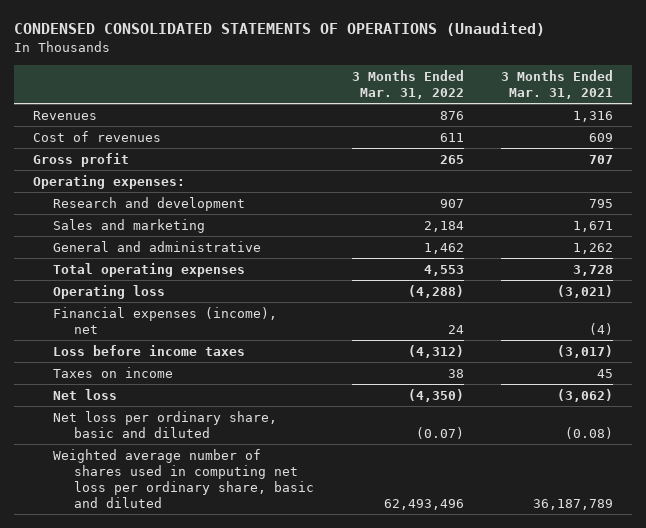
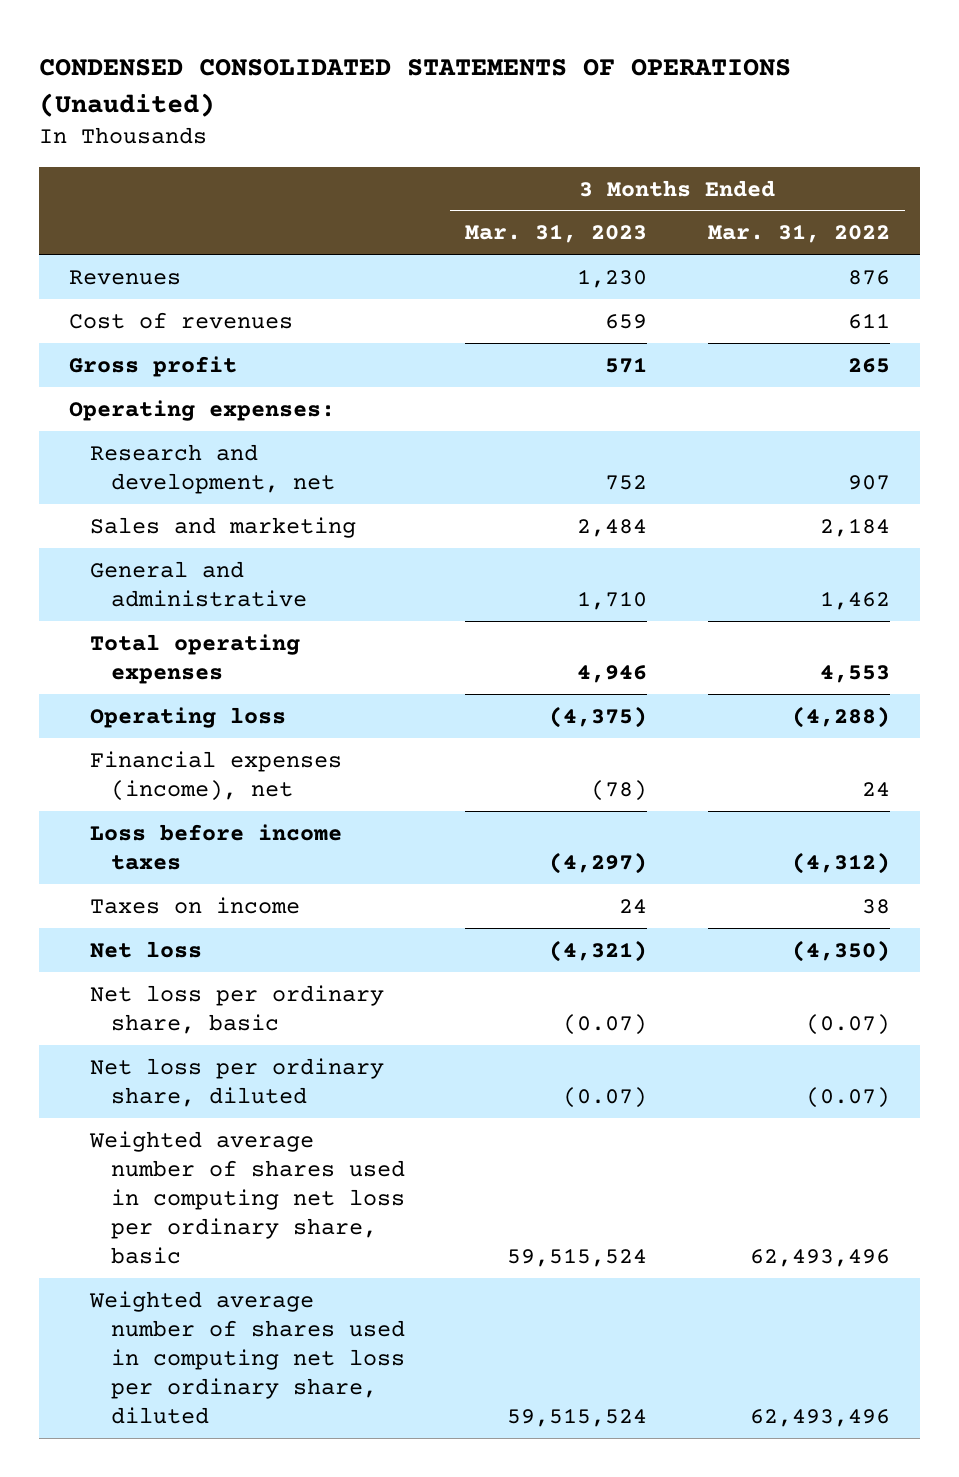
- | 3 Months Ended Mar. 31, 2022 | 3 Months Ended Mar. 31, 2021
+ | 3 Months Ended Mar. 31, 2023 | 3 Months Ended Mar. 31, 2022
- Research and development | 907 | 795
+ Research and development, net | 752 | 907
- Net loss per ordinary share, basic and diluted | (0.07) | (0.08)
- Weighted average number of shares used in computing net loss per ordinary share, basic and diluted | 62,493,496 | 36,187,789
+ Net loss per ordinary share, basic | (0.07) | (0.07)
+ Net loss per ordinary share, diluted | (0.07) | (0.07)
+ Weighted average number of shares used in computing net loss per ordinary share, basic | 59,515,524 | 62,493,496
+ Weighted average number of shares used in computing net loss per ordinary share, diluted | 59,515,524 | 62,493,496

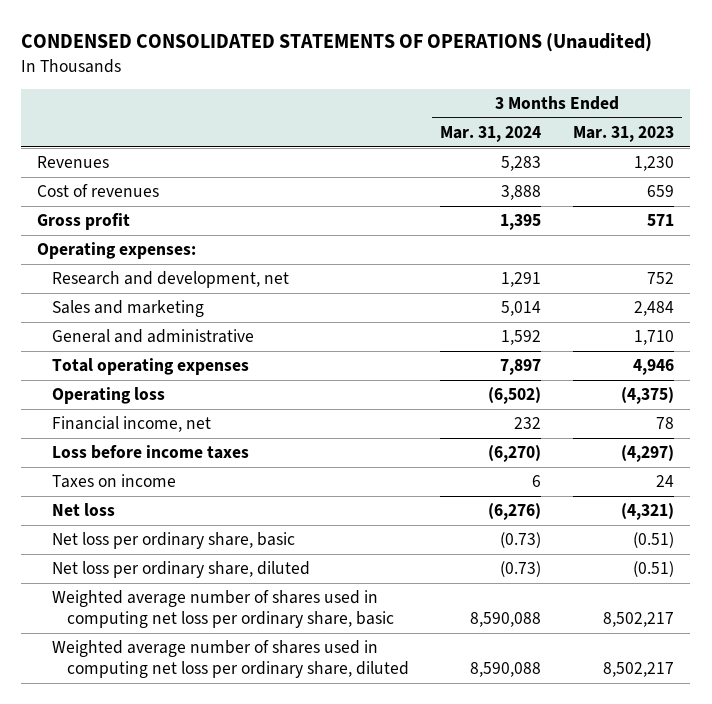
- | 3 Months Ended Mar. 31, 2023 | 3 Months Ended Mar. 31, 2022
+ | 3 Months Ended Mar. 31, 2024 | 3 Months Ended Mar. 31, 2023
- Financial expenses (income), net | (78) | 24
+ Financial income, net | 232 | 78
- Net loss per ordinary share, basic | (0.07) | (0.07)
- Net loss per ordinary share, diluted | (0.07) | (0.07)
- Weighted average number of shares used in computing net loss per ordinary share, basic | 59,515,524 | 62,493,496
- Weighted average number of shares used in computing net loss per ordinary share, diluted | 59,515,524 | 62,493,496
+ Net loss per ordinary share, basic | (0.73) | (0.51)
+ Net loss per ordinary share, diluted | (0.73) | (0.51)
+ Weighted average number of shares used in computing net loss per ordinary share, basic | 8,590,088 | 8,502,217
+ Weighted average number of shares used in computing net loss per ordinary share, diluted | 8,590,088 | 8,502,217

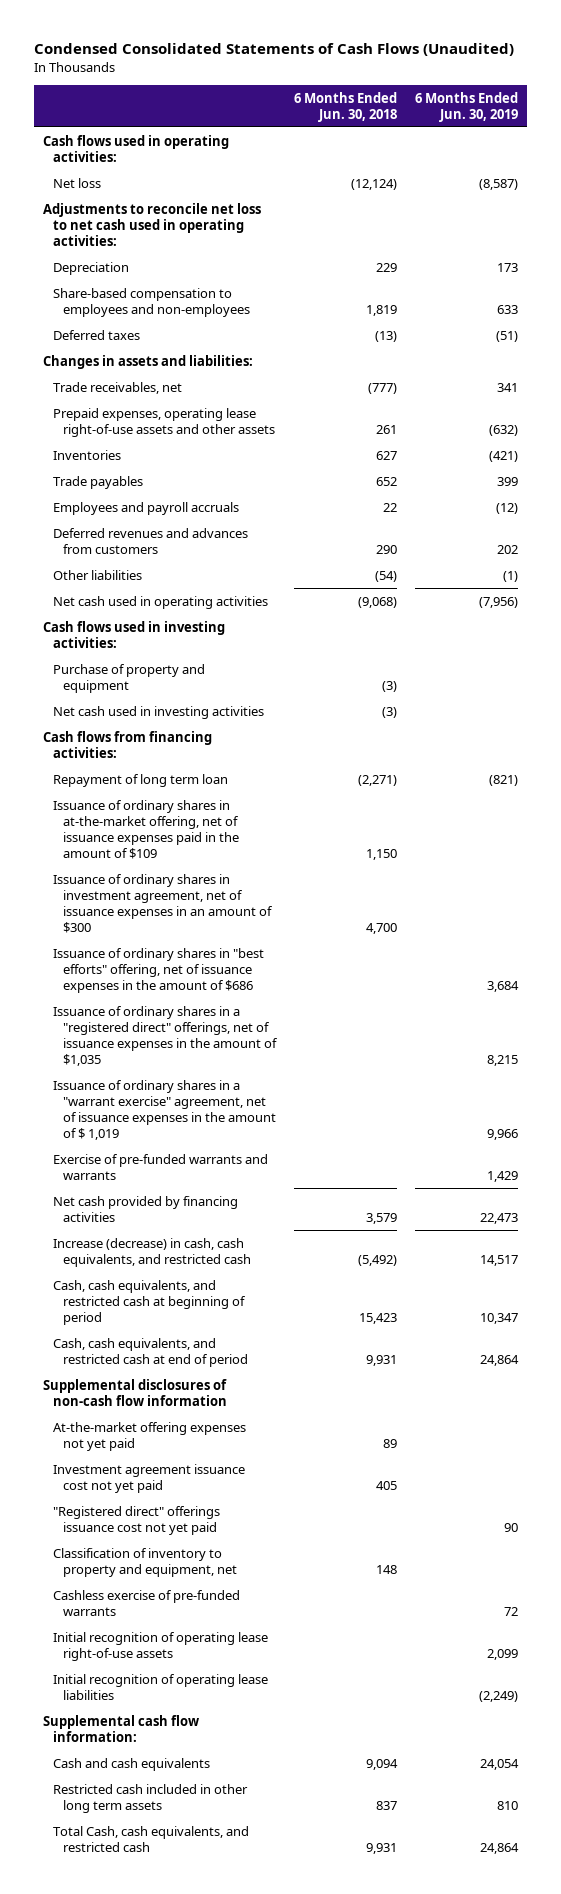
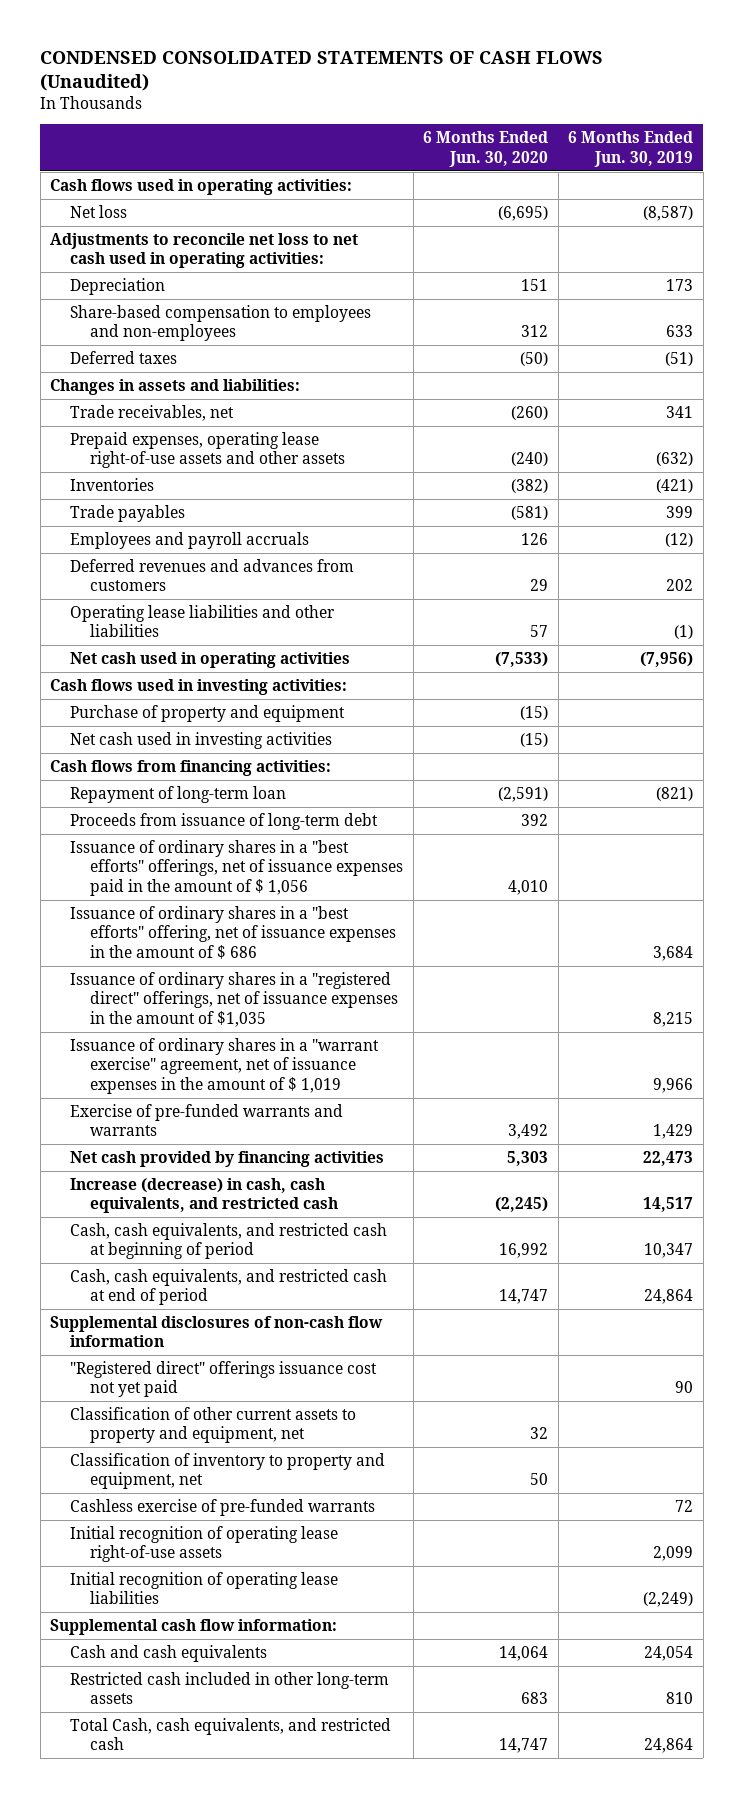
- Condensed Consolidated Statements of Cash Flows (Unaudited)
+ CONDENSED CONSOLIDATED STATEMENTS OF CASH FLOWS (Unaudited)
- | 6 Months Ended Jun. 30, 2018 | 6 Months Ended Jun. 30, 2019
+ | 6 Months Ended Jun. 30, 2020 | 6 Months Ended Jun. 30, 2019
- Other liabilities | (54) | (1)
+ Operating lease liabilities and other liabilities | 57 | (1)
- Repayment of long term loan | (2,271) | (821)
- Issuance of ordinary shares in at-the-market offering, net of issuance expenses paid in the amount of $109 | 1,150 |
- Issuance of ordinary shares in investment agreement, net of issuance expenses in an amount of $300 | 4,700 |
- Issuance of ordinary shares in "best efforts" offering, net of issuance expenses in the amount of $686 | | 3,684
+ Repayment of long-term loan | (2,591) | (821)
+ Proceeds from issuance of long-term debt | 392 |
+ Issuance of ordinary shares in a "best efforts" offerings, net of issuance expenses paid in the amount of $ 1,056 | 4,010 |
+ Issuance of ordinary shares in a "best efforts" offering, net of issuance expenses in the amount of $ 686 | | 3,684
- At-the-market offering expenses not yet paid | 89 |
- Investment agreement issuance cost not yet paid | 405 |
+ Classification of other current assets to property and equipment, net | 32 |
- Restricted cash included in other long term assets | 837 | 810
+ Restricted cash included in other long-term assets | 683 | 810

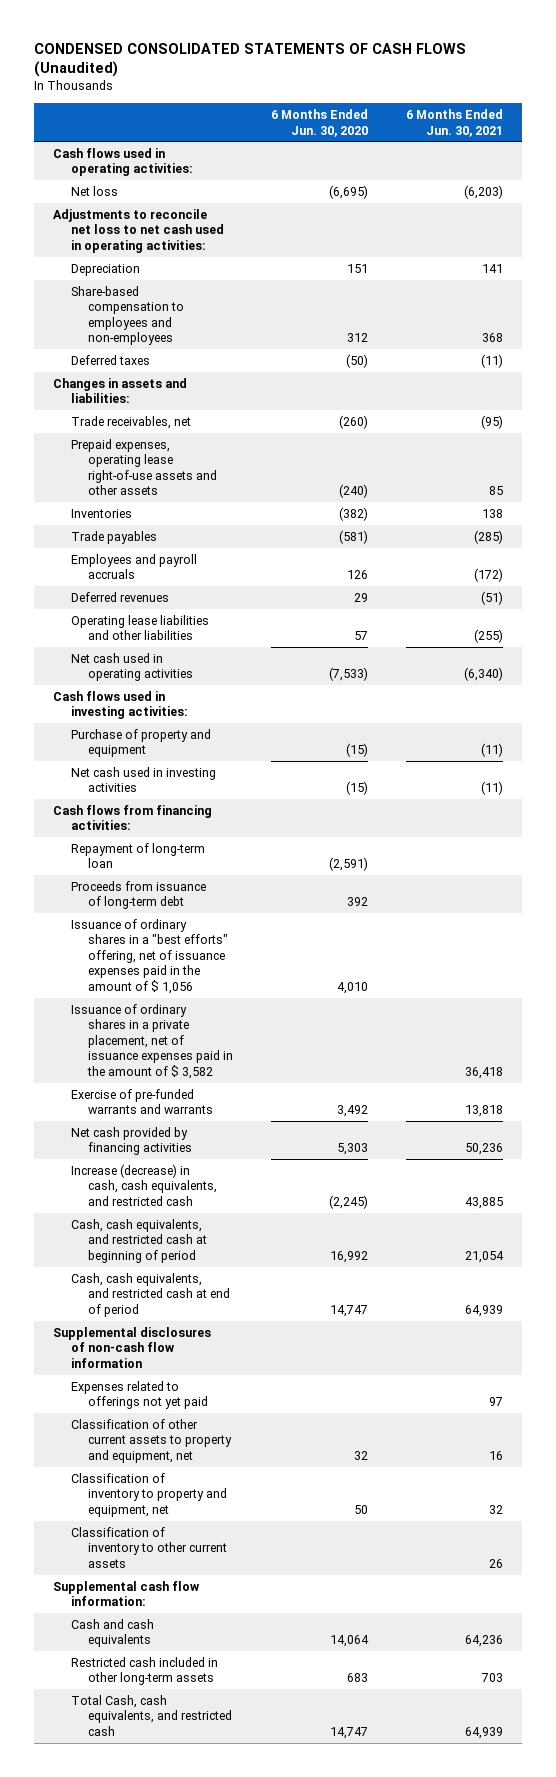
- | 6 Months Ended Jun. 30, 2020 | 6 Months Ended Jun. 30, 2019
+ | 6 Months Ended Jun. 30, 2020 | 6 Months Ended Jun. 30, 2021
- Deferred revenues and advances from customers | 29 | 202
+ Deferred revenues | 29 | (51)
- Issuance of ordinary shares in a "best efforts" offerings, net of issuance expenses paid in the amount of $ 1,056 | 4,010 |
- Issuance of ordinary shares in a "best efforts" offering, net of issuance expenses in the amount of $ 686 | | 3,684
- Issuance of ordinary shares in a "registered direct" offerings, net of issuance expenses in the amount of $1,035 | | 8,215
- Issuance of ordinary shares in a "warrant exercise" agreement, net of issuance expenses in the amount of $ 1,019 | | 9,966
+ Issuance of ordinary shares in a "best efforts" offering, net of issuance expenses paid in the amount of $ 1,056 | 4,010 |
+ Issuance of ordinary shares in a private placement, net of issuance expenses paid in the amount of $ 3,582 | | 36,418
- "Registered direct" offerings issuance cost not yet paid | | 90
+ Expenses related to offerings not yet paid | | 97
- Cashless exercise of pre-funded warrants | | 72
- Initial recognition of operating lease right-of-use assets | | 2,099
- Initial recognition of operating lease liabilities | | (2,249)
+ Classification of inventory to other current assets | | 26

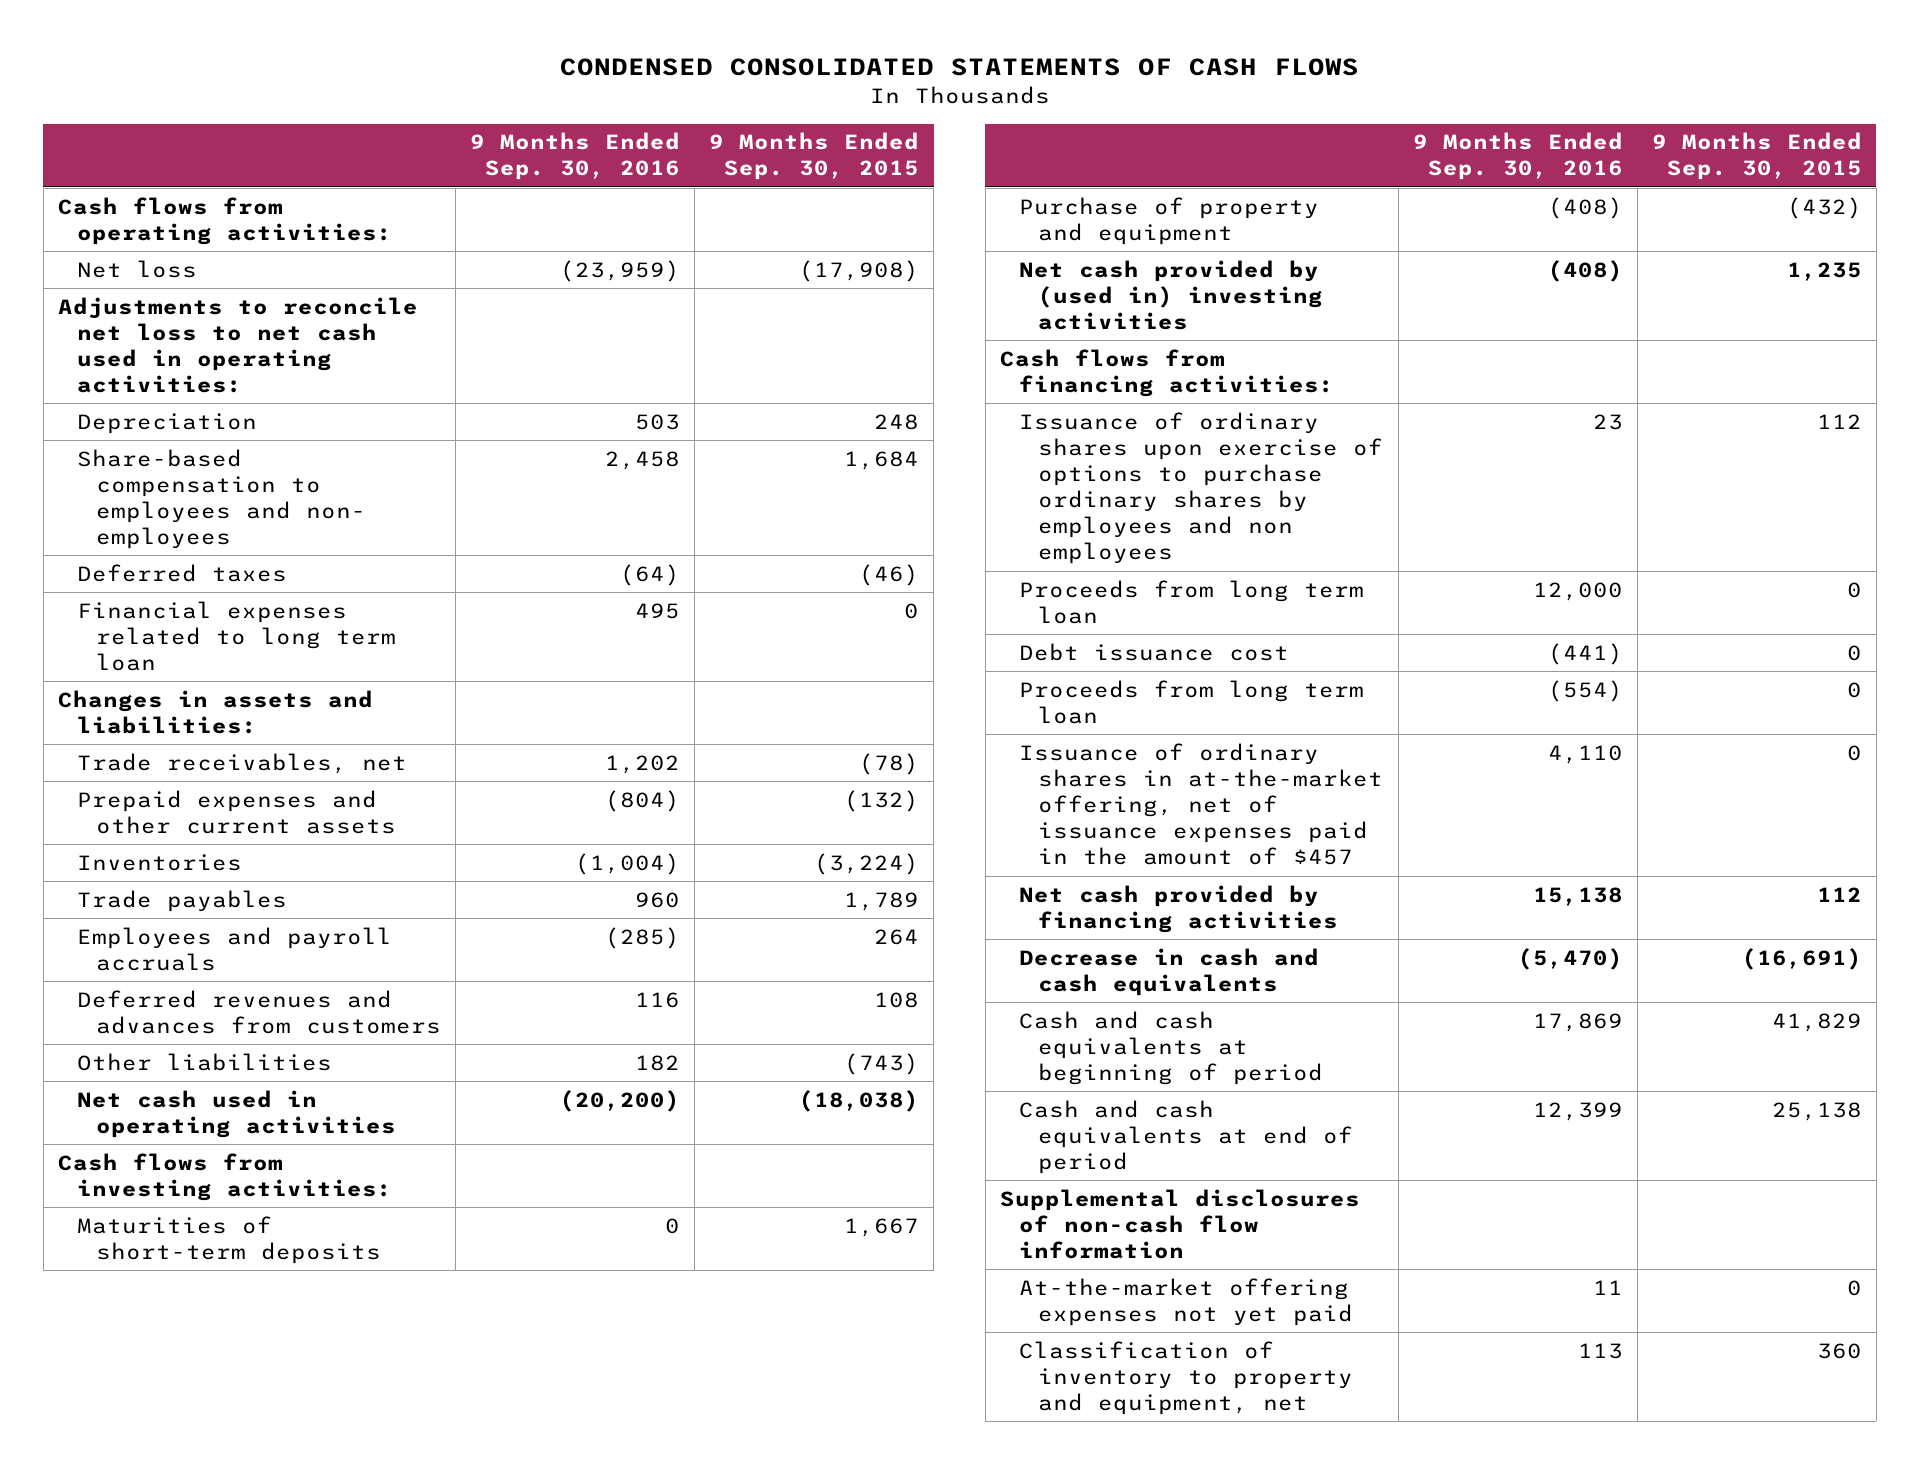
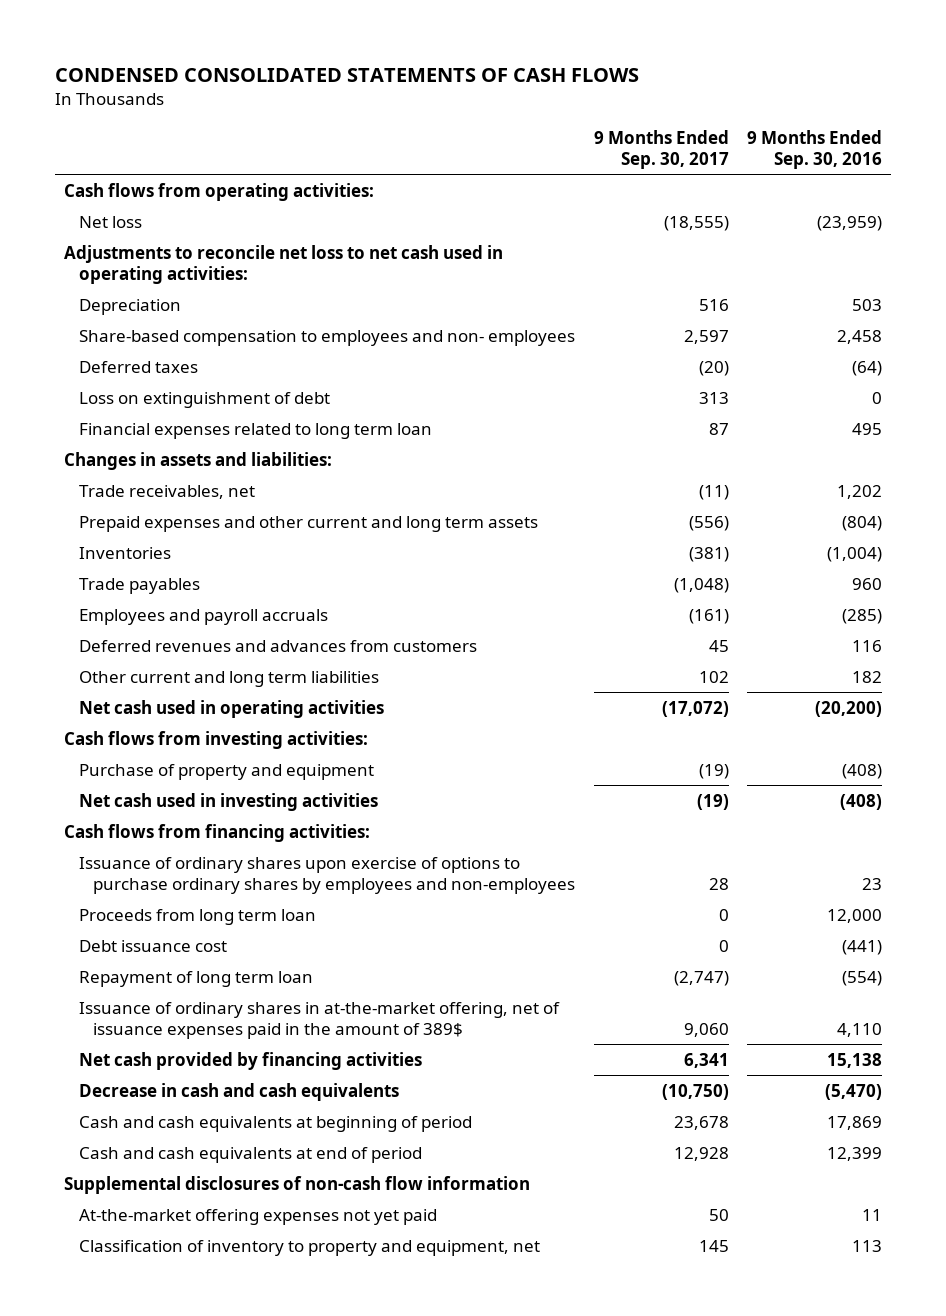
- | 9 Months Ended Sep. 30, 2016 | 9 Months Ended Sep. 30, 2015
+ | 9 Months Ended Sep. 30, 2017 | 9 Months Ended Sep. 30, 2016
+ Loss on extinguishment of debt | 313 | 0
- Prepaid expenses and other current assets | (804) | (132)
+ Prepaid expenses and other current and long term assets | (556) | (804)
- Other liabilities | 182 | (743)
+ Other current and long term liabilities | 102 | 182
- Maturities of short-term deposits | 0 | 1,667
- Net cash provided by (used in) investing activities | (408) | 1,235
+ Net cash used in investing activities | (19) | (408)
- Issuance of ordinary shares upon exercise of options to purchase ordinary shares by employees and non employees | 23 | 112
+ Issuance of ordinary shares upon exercise of options to purchase ordinary shares by employees and non-employees | 28 | 23
- Proceeds from long term loan | (554) | 0
- Issuance of ordinary shares in at-the-market offering, net of issuance expenses paid in the amount of $457 | 4,110 | 0
+ Repayment of long term loan | (2,747) | (554)
+ Issuance of ordinary shares in at-the-market offering, net of issuance expenses paid in the amount of 389$ | 9,060 | 4,110

